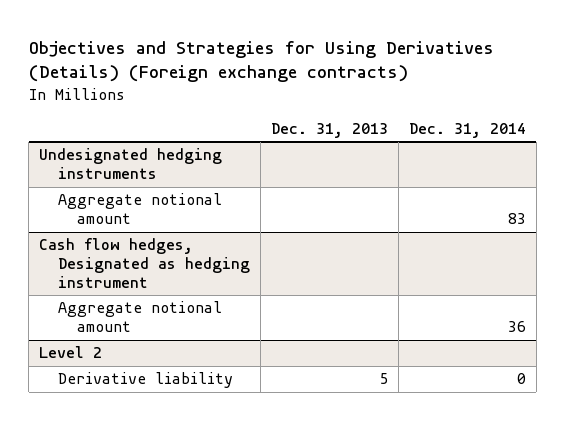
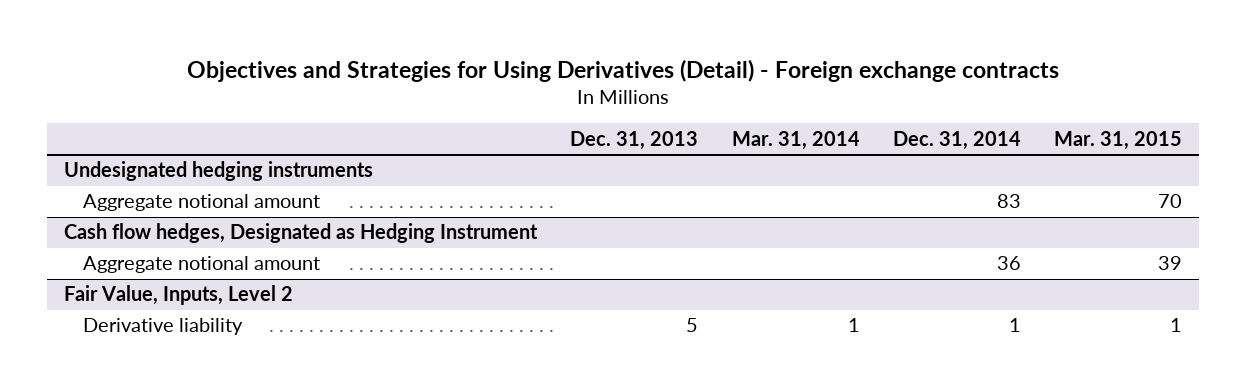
- Objectives and Strategies for Using Derivatives (Details) (Foreign exchange contracts)
+ Objectives and Strategies for Using Derivatives (Detail) - Foreign exchange contracts
- | Dec. 31, 2013 | Dec. 31, 2014
+ | Dec. 31, 2013 | Mar. 31, 2014 | Dec. 31, 2014 | Mar. 31, 2015
- Cash flow hedges, Designated as hedging instrument
+ Cash flow hedges, Designated as Hedging Instrument
- Level 2
- Derivative liability | 5 | 0
+ Fair Value, Inputs, Level 2
+ Derivative liability | 5 | 1 | 1 | 1

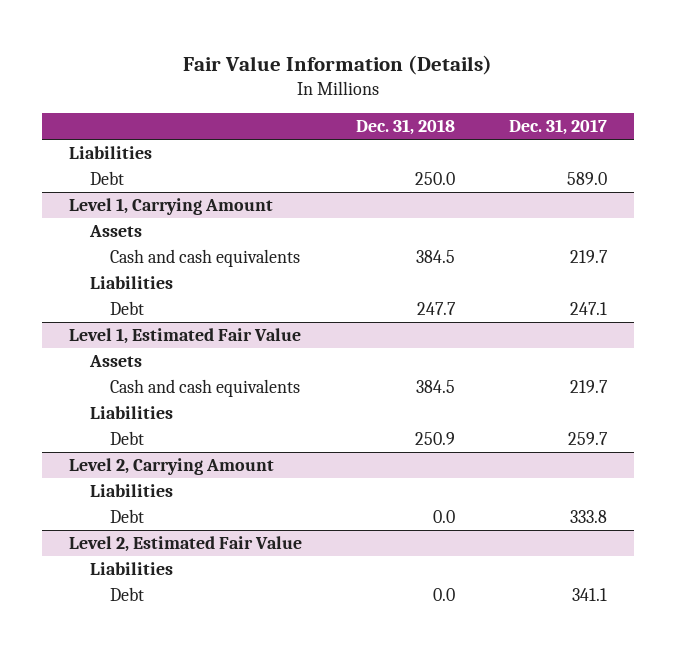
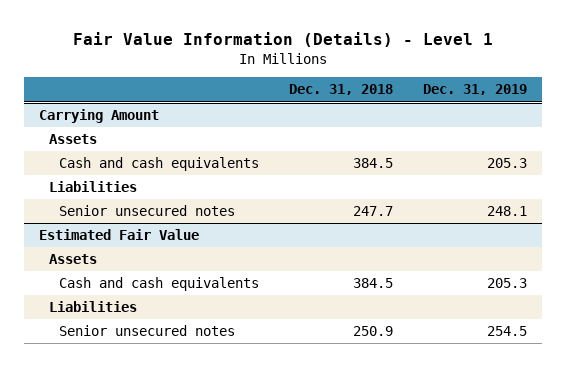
- Fair Value Information (Details)
+ Fair Value Information (Details) - Level 1
- | Dec. 31, 2018 | Dec. 31, 2017
+ | Dec. 31, 2018 | Dec. 31, 2019
- Liabilities
- Debt | 250.0 | 589.0
- Level 1, Carrying Amount
+ Carrying Amount
- Debt | 247.7 | 247.1
- Level 1, Estimated Fair Value
+ Senior unsecured notes | 247.7 | 248.1
+ Estimated Fair Value
- Debt | 250.9 | 259.7
- Level 2, Carrying Amount
- Liabilities
- Debt | 0.0 | 333.8
- Level 2, Estimated Fair Value
- Liabilities
- Debt | 0.0 | 341.1
+ Senior unsecured notes | 250.9 | 254.5

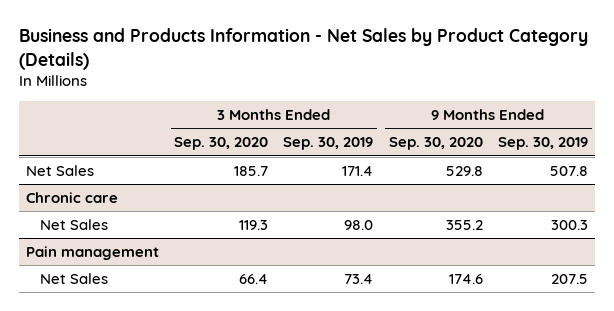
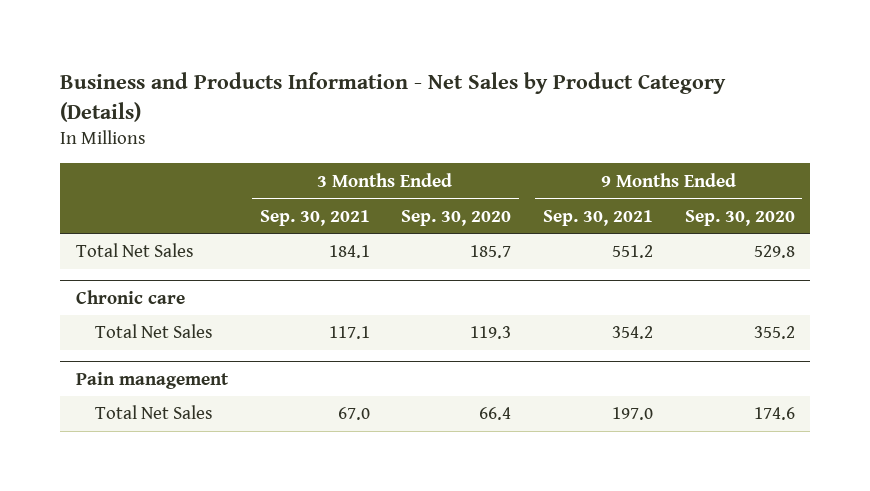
- | 3 Months Ended Sep. 30, 2020 | 3 Months Ended Sep. 30, 2019 | 9 Months Ended Sep. 30, 2020 | 9 Months Ended Sep. 30, 2019
+ | 3 Months Ended Sep. 30, 2021 | 3 Months Ended Sep. 30, 2020 | 9 Months Ended Sep. 30, 2021 | 9 Months Ended Sep. 30, 2020
- Net Sales | 185.7 | 171.4 | 529.8 | 507.8
+ Total Net Sales | 184.1 | 185.7 | 551.2 | 529.8
@ Chronic care
- Net Sales | 119.3 | 98.0 | 355.2 | 300.3
+ Total Net Sales | 117.1 | 119.3 | 354.2 | 355.2
@ Pain management
- Net Sales | 66.4 | 73.4 | 174.6 | 207.5
+ Total Net Sales | 67.0 | 66.4 | 197.0 | 174.6

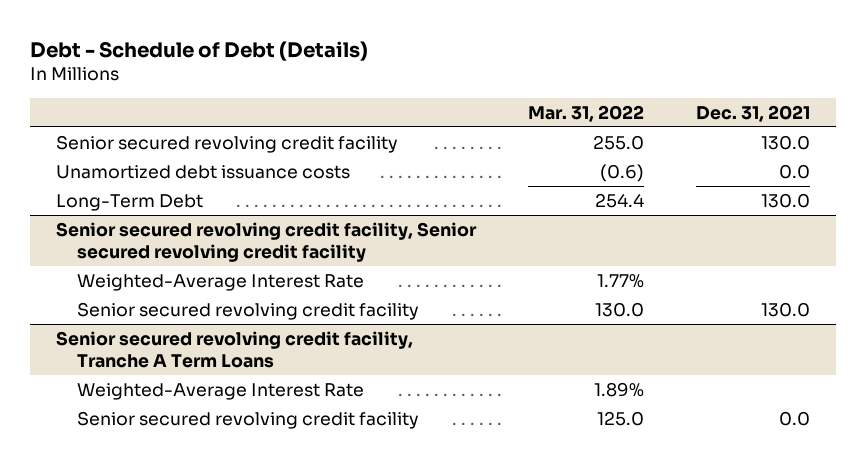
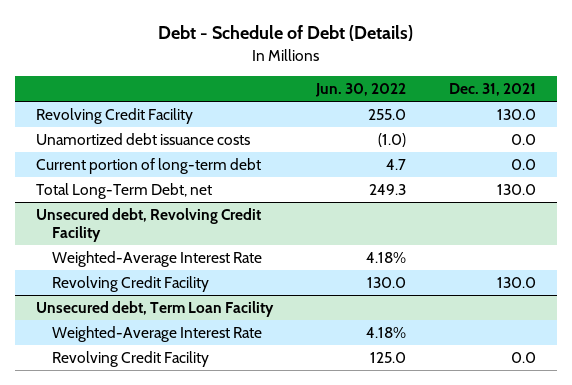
- | Mar. 31, 2022 | Dec. 31, 2021
+ | Jun. 30, 2022 | Dec. 31, 2021
- Senior secured revolving credit facility | 255.0 | 130.0
+ Revolving Credit Facility | 255.0 | 130.0
- Long-Term Debt | 254.4 | 130.0
- Senior secured revolving credit facility, Senior secured revolving credit facility
+ Current portion of long-term debt | 4.7 | 0.0
+ Total Long-Term Debt, net | 249.3 | 130.0
+ Unsecured debt, Revolving Credit Facility
- Senior secured revolving credit facility | 130.0 | 130.0
- Senior secured revolving credit facility, Tranche A Term Loans
+ Revolving Credit Facility | 130.0 | 130.0
+ Unsecured debt, Term Loan Facility
- Senior secured revolving credit facility | 125.0 | 0.0
+ Revolving Credit Facility | 125.0 | 0.0

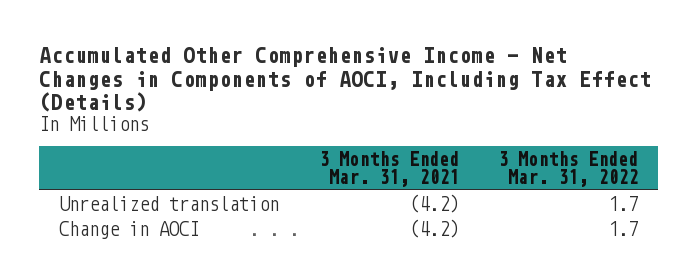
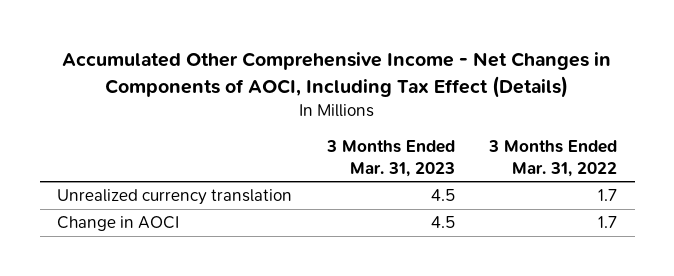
- | 3 Months Ended Mar. 31, 2021 | 3 Months Ended Mar. 31, 2022
+ | 3 Months Ended Mar. 31, 2023 | 3 Months Ended Mar. 31, 2022
- Unrealized translation | (4.2) | 1.7
+ Unrealized currency translation | 4.5 | 1.7

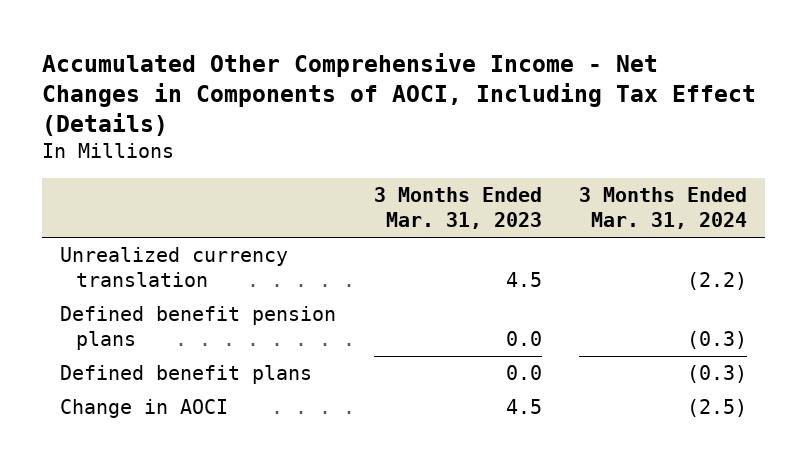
- | 3 Months Ended Mar. 31, 2023 | 3 Months Ended Mar. 31, 2022
+ | 3 Months Ended Mar. 31, 2023 | 3 Months Ended Mar. 31, 2024
+ Defined benefit pension plans | 0.0 | (0.3)
+ Defined benefit plans | 0.0 | (0.3)

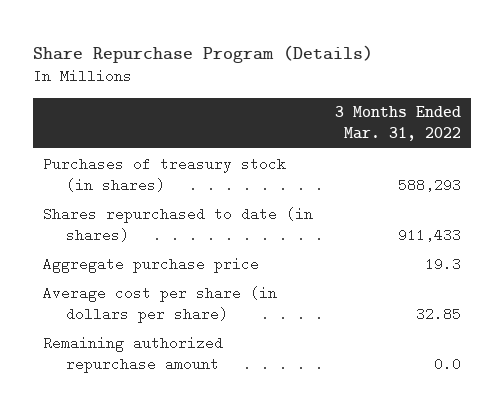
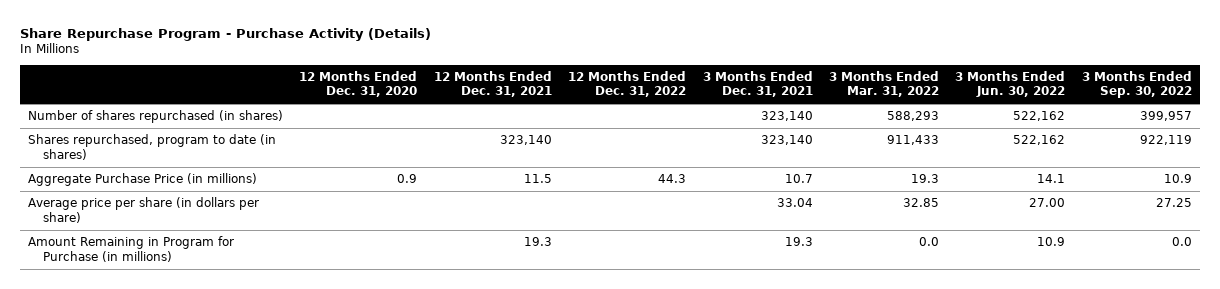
- Share Repurchase Program (Details)
+ Share Repurchase Program - Purchase Activity (Details)
- | 3 Months Ended Mar. 31, 2022
+ | 12 Months Ended Dec. 31, 2020 | 12 Months Ended Dec. 31, 2021 | 12 Months Ended Dec. 31, 2022 | 3 Months Ended Dec. 31, 2021 | 3 Months Ended Mar. 31, 2022 | 3 Months Ended Jun. 30, 2022 | 3 Months Ended Sep. 30, 2022
- Purchases of treasury stock (in shares) | 588,293
- Shares repurchased to date (in shares) | 911,433
- Aggregate purchase price | 19.3
- Average cost per share (in dollars per share) | 32.85
- Remaining authorized repurchase amount | 0.0
+ Number of shares repurchased (in shares) | | | | 323,140 | 588,293 | 522,162 | 399,957
+ Shares repurchased, program to date (in shares) | | 323,140 | | 323,140 | 911,433 | 522,162 | 922,119
+ Aggregate Purchase Price (in millions) | 0.9 | 11.5 | 44.3 | 10.7 | 19.3 | 14.1 | 10.9
+ Average price per share (in dollars per share) | | | | 33.04 | 32.85 | 27.00 | 27.25
+ Amount Remaining in Program for Purchase (in millions) | | 19.3 | | 19.3 | 0.0 | 10.9 | 0.0

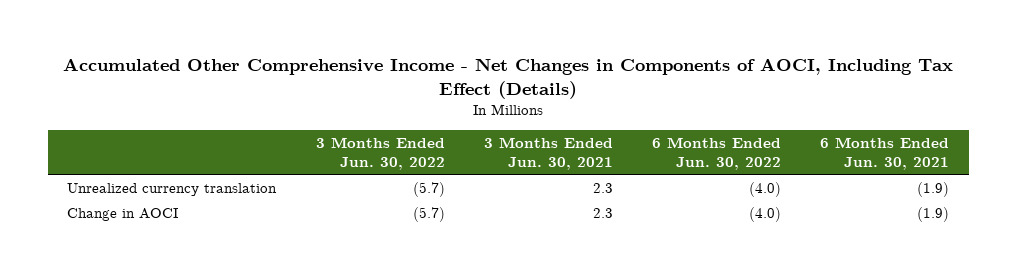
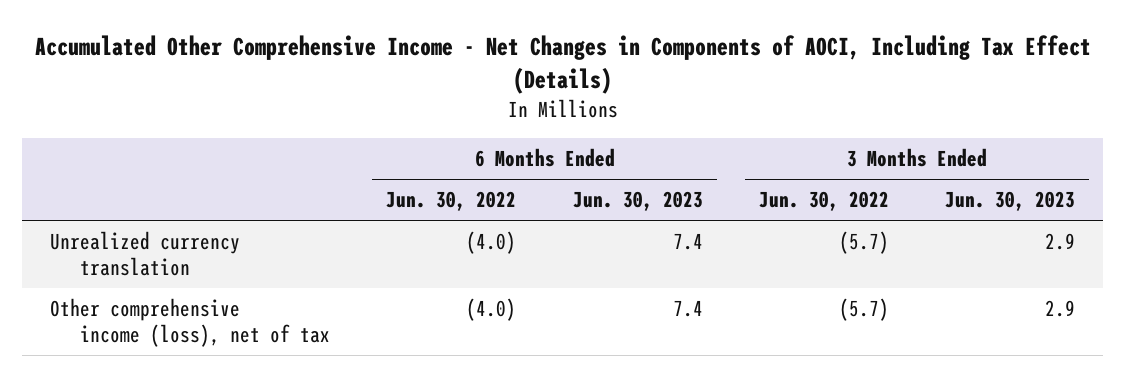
- | 3 Months Ended Jun. 30, 2022 | 3 Months Ended Jun. 30, 2021 | 6 Months Ended Jun. 30, 2022 | 6 Months Ended Jun. 30, 2021
+ | 6 Months Ended Jun. 30, 2022 | 6 Months Ended Jun. 30, 2023 | 3 Months Ended Jun. 30, 2022 | 3 Months Ended Jun. 30, 2023
- Change in AOCI | (5.7) | 2.3 | (4.0) | (1.9)
+ Other comprehensive income (loss), net of tax | (4.0) | 7.4 | (5.7) | 2.9

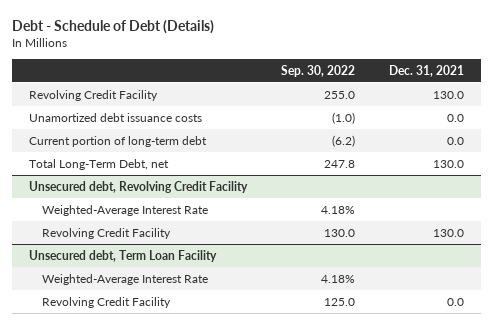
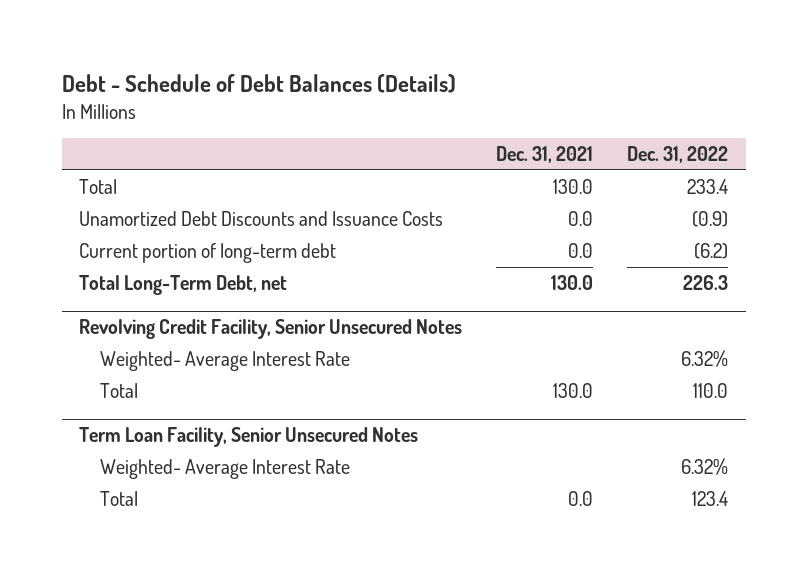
- Debt - Schedule of Debt (Details)
+ Debt - Schedule of Debt Balances (Details)
- | Sep. 30, 2022 | Dec. 31, 2021
+ | Dec. 31, 2021 | Dec. 31, 2022
- Revolving Credit Facility | 255.0 | 130.0
- Unamortized debt issuance costs | (1.0) | 0.0
+ Total | 130.0 | 233.4
+ Unamortized Debt Discounts and Issuance Costs | 0.0 | (0.9)
- Unsecured debt, Revolving Credit Facility
- Weighted-Average Interest Rate | 4.18% |
- Revolving Credit Facility | 130.0 | 130.0
- Unsecured debt, Term Loan Facility
- Weighted-Average Interest Rate | 4.18% |
- Revolving Credit Facility | 125.0 | 0.0
+ Revolving Credit Facility, Senior Unsecured Notes
+ Weighted- Average Interest Rate | | 6.32%
+ Total | 130.0 | 110.0
+ Term Loan Facility, Senior Unsecured Notes
+ Weighted- Average Interest Rate | | 6.32%
+ Total | 0.0 | 123.4

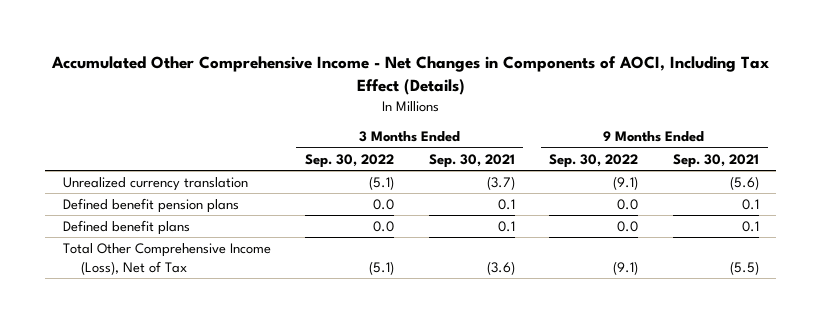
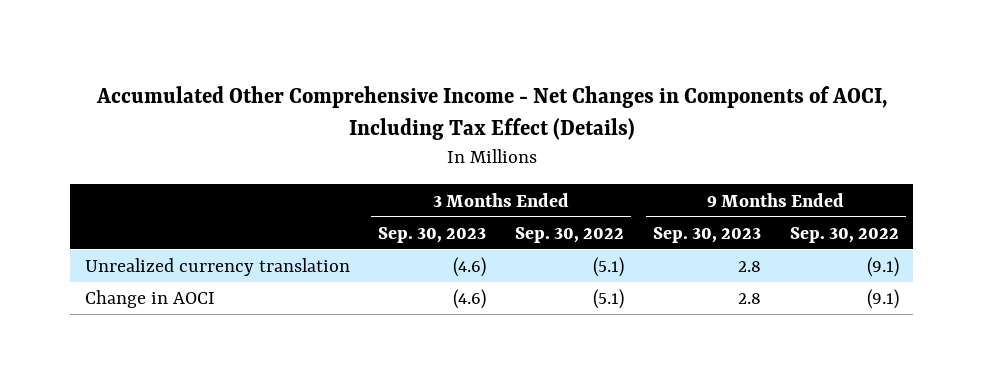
- | 3 Months Ended Sep. 30, 2022 | 3 Months Ended Sep. 30, 2021 | 9 Months Ended Sep. 30, 2022 | 9 Months Ended Sep. 30, 2021
+ | 3 Months Ended Sep. 30, 2023 | 3 Months Ended Sep. 30, 2022 | 9 Months Ended Sep. 30, 2023 | 9 Months Ended Sep. 30, 2022
- Defined benefit pension plans | 0.0 | 0.1 | 0.0 | 0.1
- Defined benefit plans | 0.0 | 0.1 | 0.0 | 0.1
- Total Other Comprehensive Income (Loss), Net of Tax | (5.1) | (3.6) | (9.1) | (5.5)
+ Change in AOCI | (4.6) | (5.1) | 2.8 | (9.1)

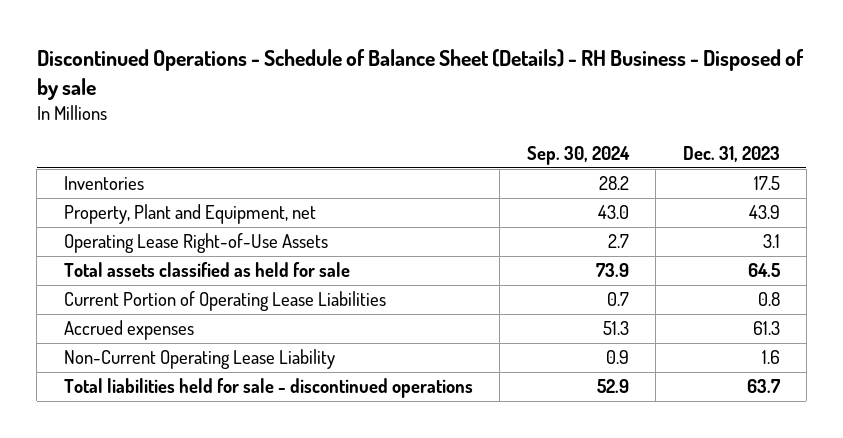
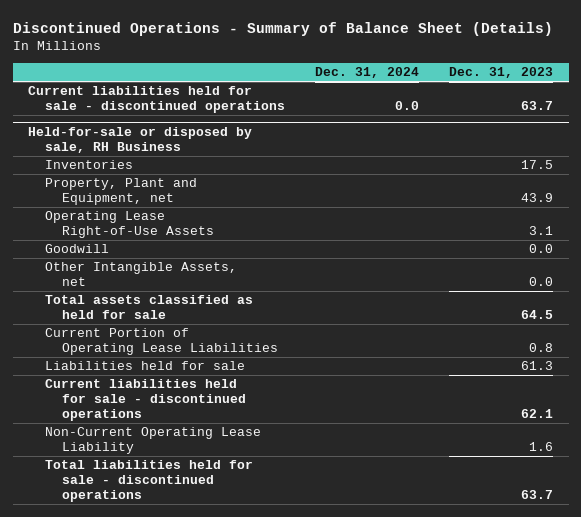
- Discontinued Operations - Schedule of Balance Sheet (Details) - RH Business - Disposed of by sale
+ Discontinued Operations - Summary of Balance Sheet (Details)
- | Sep. 30, 2024 | Dec. 31, 2023
+ | Dec. 31, 2024 | Dec. 31, 2023
+ Current liabilities held for sale - discontinued operations | 0.0 | 63.7
+ Held-for-sale or disposed by sale, RH Business
+ Goodwill | | 0.0
+ Other Intangible Assets, net | | 0.0
- Accrued expenses | 51.3 | 61.3
+ Liabilities held for sale | | 61.3
+ Current liabilities held for sale - discontinued operations | | 62.1

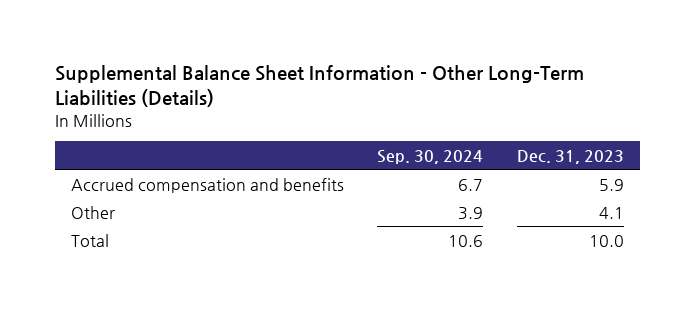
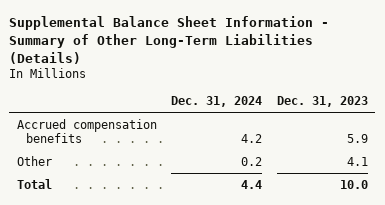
- Supplemental Balance Sheet Information - Other Long-Term Liabilities (Details)
+ Supplemental Balance Sheet Information - Summary of Other Long-Term Liabilities (Details)
- | Sep. 30, 2024 | Dec. 31, 2023
+ | Dec. 31, 2024 | Dec. 31, 2023
- Accrued compensation and benefits | 6.7 | 5.9
+ Accrued compensation benefits | 4.2 | 5.9

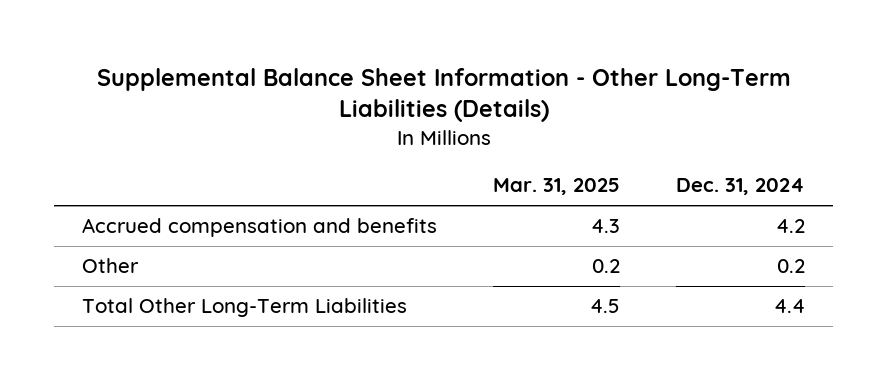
- Supplemental Balance Sheet Information - Summary of Other Long-Term Liabilities (Details)
+ Supplemental Balance Sheet Information - Other Long-Term Liabilities (Details)
- | Dec. 31, 2024 | Dec. 31, 2023
+ | Mar. 31, 2025 | Dec. 31, 2024
- Accrued compensation benefits | 4.2 | 5.9
+ Accrued compensation and benefits | 4.3 | 4.2
- Total | 4.4 | 10.0
+ Total Other Long-Term Liabilities | 4.5 | 4.4

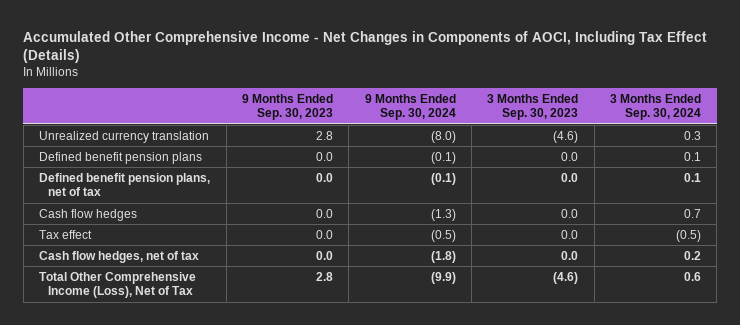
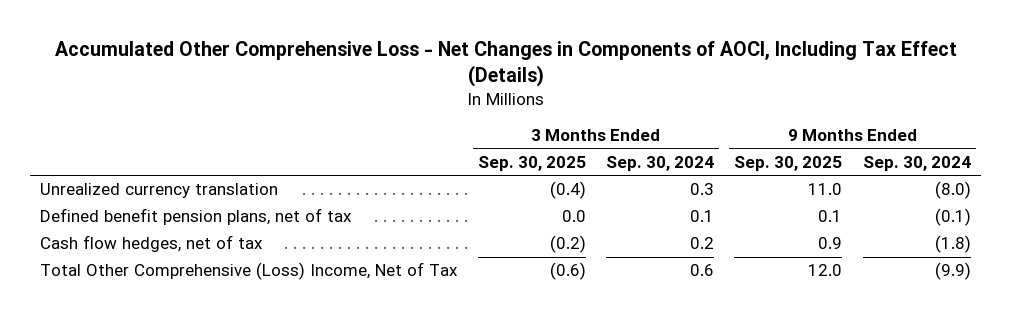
- Accumulated Other Comprehensive Income - Net Changes in Components of AOCI, Including Tax Effect (Details)
+ Accumulated Other Comprehensive Loss - Net Changes in Components of AOCI, Including Tax Effect (Details)
- | 9 Months Ended Sep. 30, 2023 | 9 Months Ended Sep. 30, 2024 | 3 Months Ended Sep. 30, 2023 | 3 Months Ended Sep. 30, 2024
+ | 3 Months Ended Sep. 30, 2025 | 3 Months Ended Sep. 30, 2024 | 9 Months Ended Sep. 30, 2025 | 9 Months Ended Sep. 30, 2024
- Defined benefit pension plans | 0.0 | (0.1) | 0.0 | 0.1
- Cash flow hedges | 0.0 | (1.3) | 0.0 | 0.7
- Tax effect | 0.0 | (0.5) | 0.0 | (0.5)
- Total Other Comprehensive Income (Loss), Net of Tax | 2.8 | (9.9) | (4.6) | 0.6
+ Total Other Comprehensive (Loss) Income, Net of Tax | (0.6) | 0.6 | 12.0 | (9.9)

